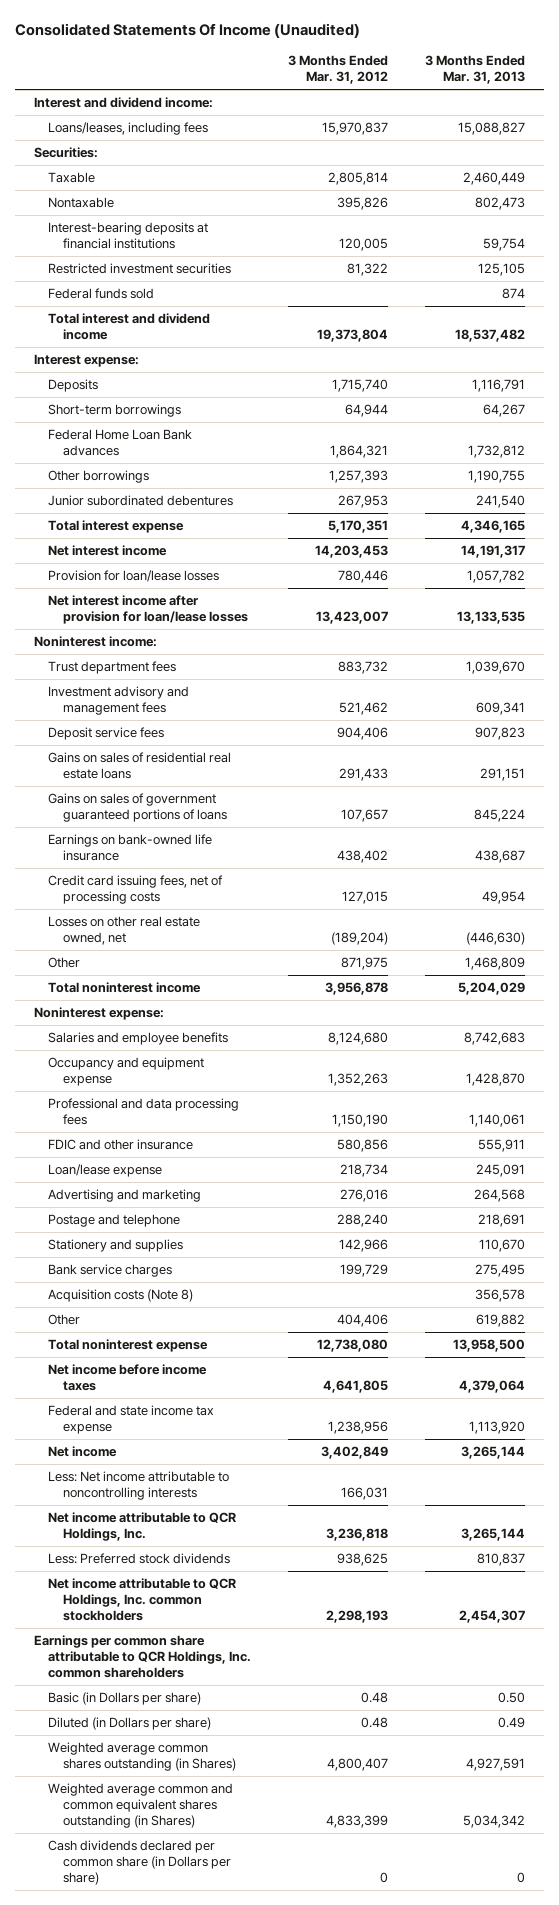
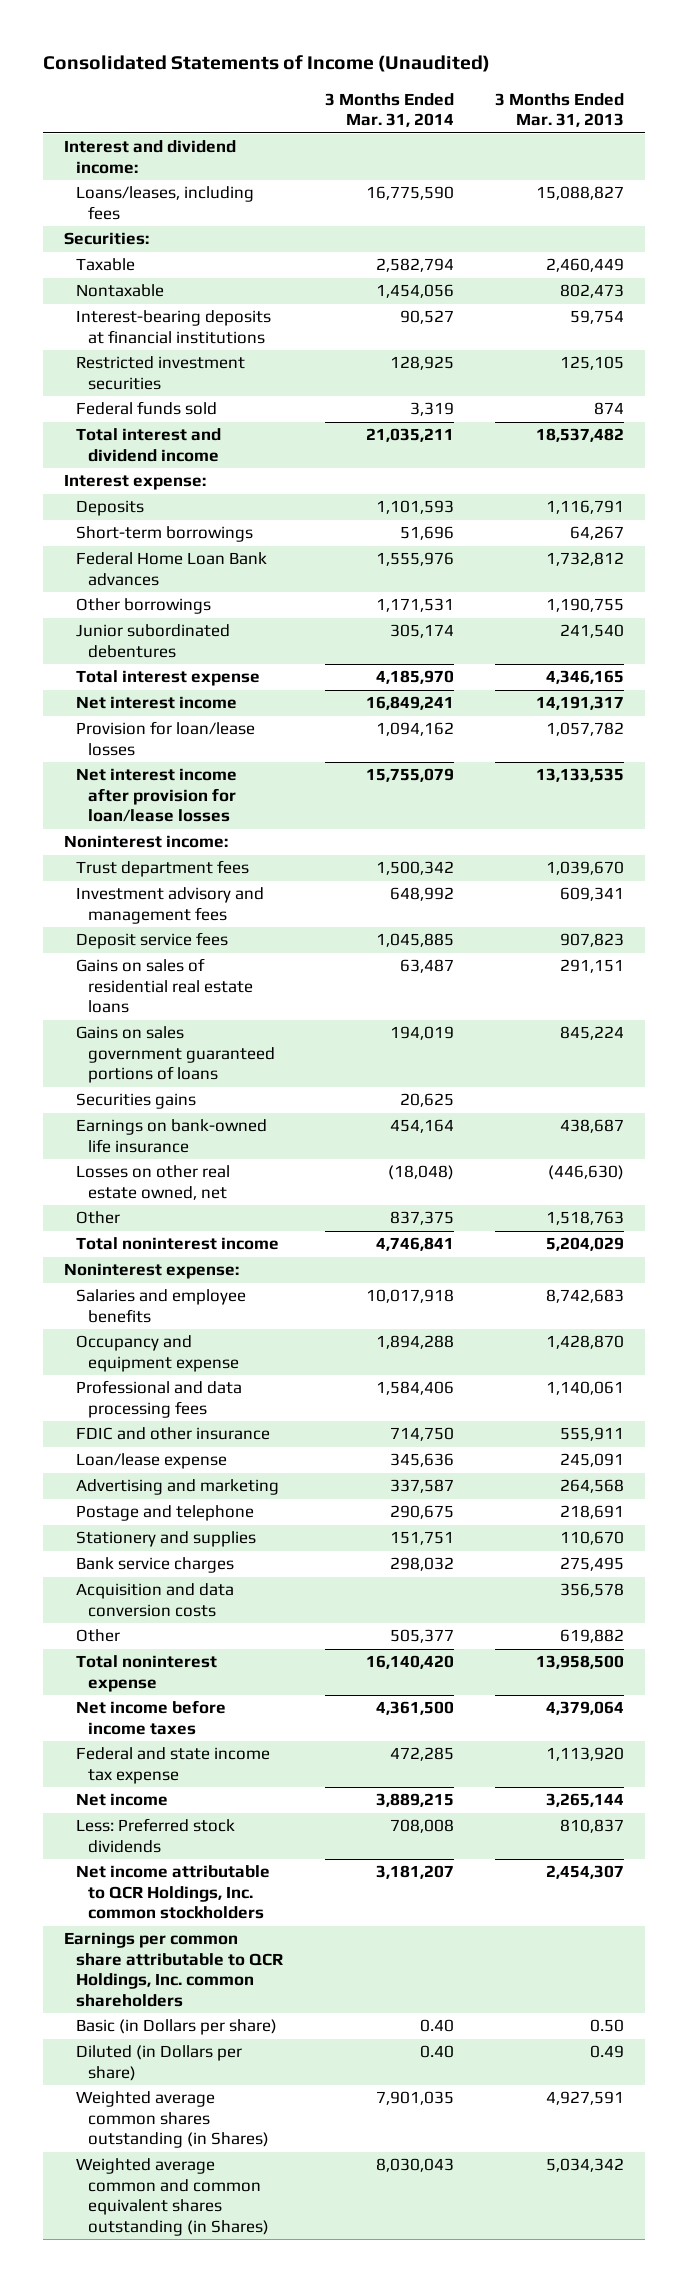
- Consolidated Statements Of Income (Unaudited)
+ Consolidated Statements of Income (Unaudited)
- | 3 Months Ended Mar. 31, 2012 | 3 Months Ended Mar. 31, 2013
+ | 3 Months Ended Mar. 31, 2014 | 3 Months Ended Mar. 31, 2013
- Gains on sales of government guaranteed portions of loans | 107,657 | 845,224
+ Gains on sales government guaranteed portions of loans | 194,019 | 845,224
+ Securities gains | 20,625 |
- Credit card issuing fees, net of processing costs | 127,015 | 49,954
- Other | 871,975 | 1,468,809
+ Other | 837,375 | 1,518,763
- Acquisition costs (Note 8) | | 356,578
+ Acquisition and data conversion costs | | 356,578
- Less: Net income attributable to noncontrolling interests | 166,031 |
- Net income attributable to QCR Holdings, Inc. | 3,236,818 | 3,265,144
- Cash dividends declared per common share (in Dollars per share) | 0 | 0

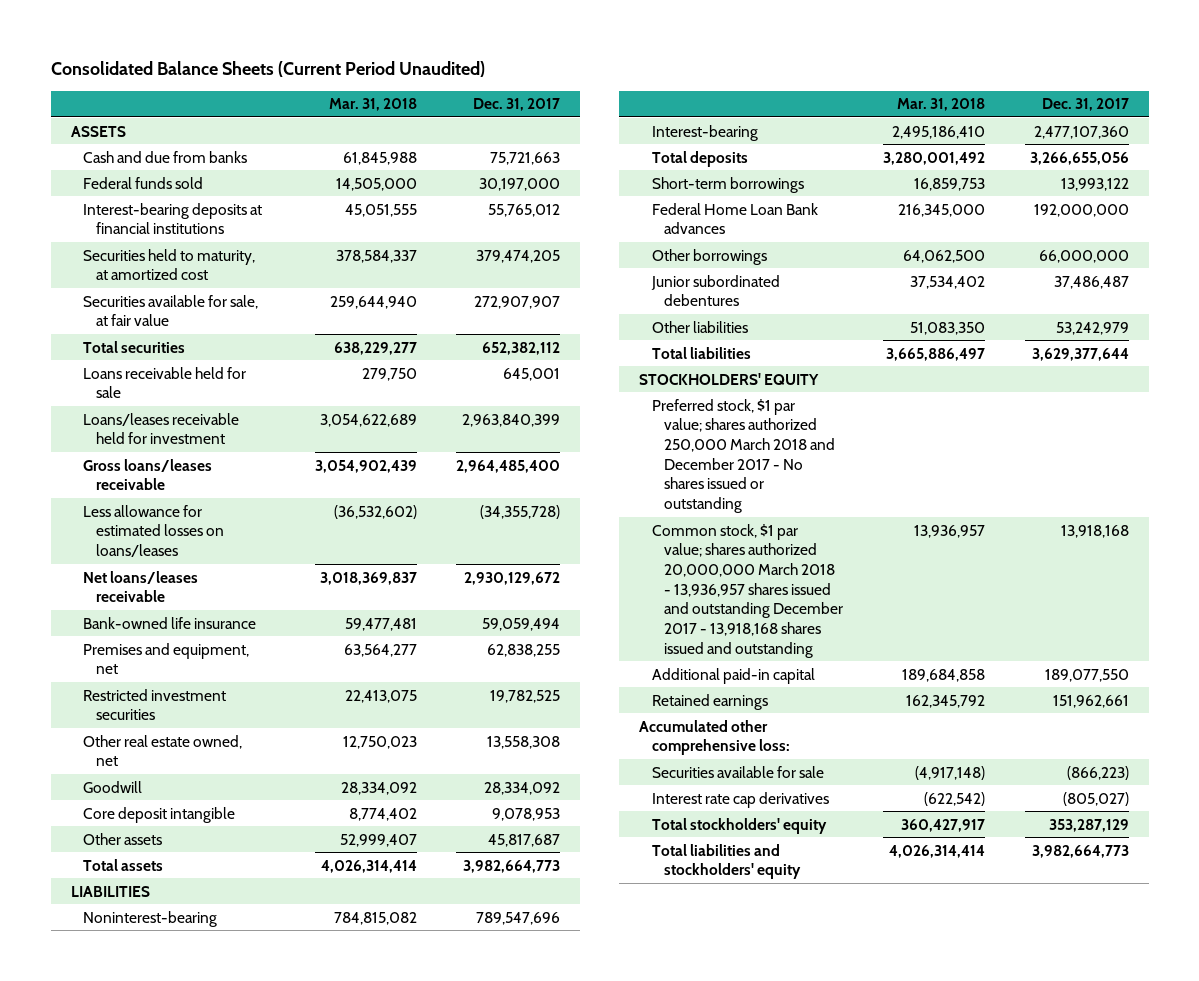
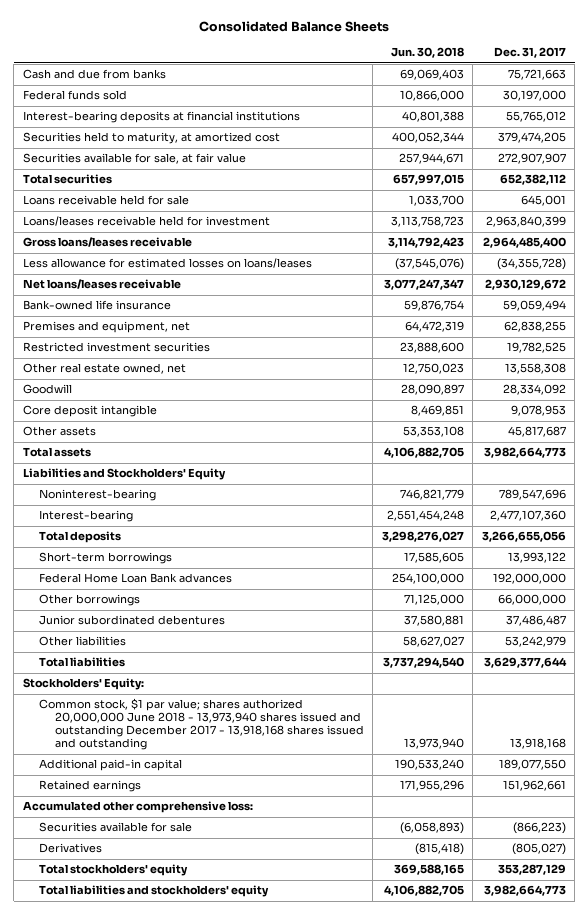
- Consolidated Balance Sheets (Current Period Unaudited)
+ Consolidated Balance Sheets
- | Mar. 31, 2018 | Dec. 31, 2017
+ | Jun. 30, 2018 | Dec. 31, 2017
- ASSETS
- LIABILITIES
+ Liabilities and Stockholders' Equity
- STOCKHOLDERS' EQUITY
- Preferred stock, $1 par value; shares authorized 250,000 March 2018 and December 2017 - No shares issued or outstanding
- Common stock, $1 par value; shares authorized 20,000,000 March 2018 - 13,936,957 shares issued and outstanding December 2017 - 13,918,168 shares issued and outstanding | 13,936,957 | 13,918,168
+ Stockholders' Equity:
+ Common stock, $1 par value; shares authorized 20,000,000 June 2018 - 13,973,940 shares issued and outstanding December 2017 - 13,918,168 shares issued and outstanding | 13,973,940 | 13,918,168
- Interest rate cap derivatives | (622,542) | (805,027)
+ Derivatives | (815,418) | (805,027)

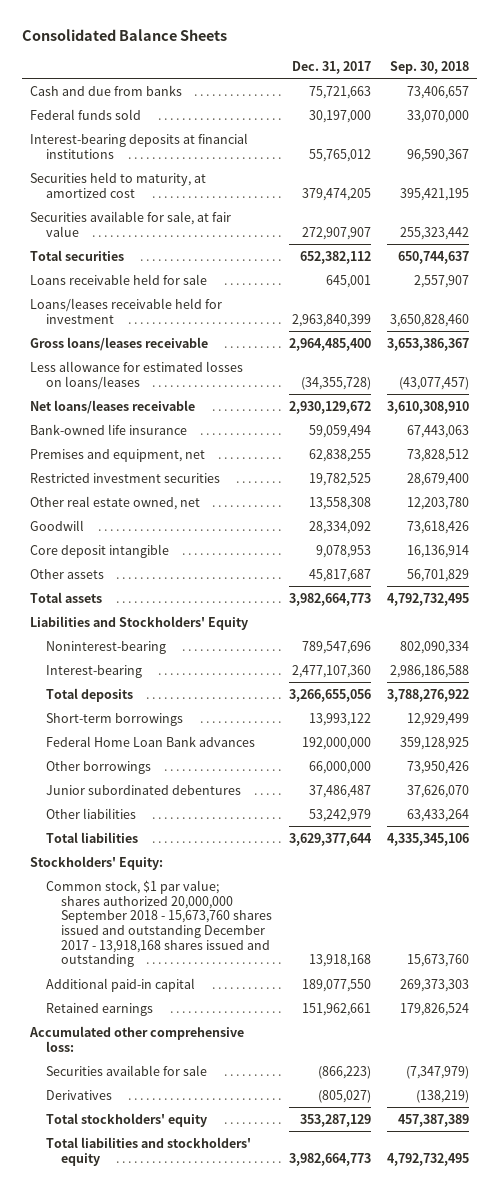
- | Jun. 30, 2018 | Dec. 31, 2017
+ | Dec. 31, 2017 | Sep. 30, 2018
- Common stock, $1 par value; shares authorized 20,000,000 June 2018 - 13,973,940 shares issued and outstanding December 2017 - 13,918,168 shares issued and outstanding | 13,973,940 | 13,918,168
+ Common stock, $1 par value; shares authorized 20,000,000 September 2018 - 15,673,760 shares issued and outstanding December 2017 - 13,918,168 shares issued and outstanding | 13,918,168 | 15,673,760

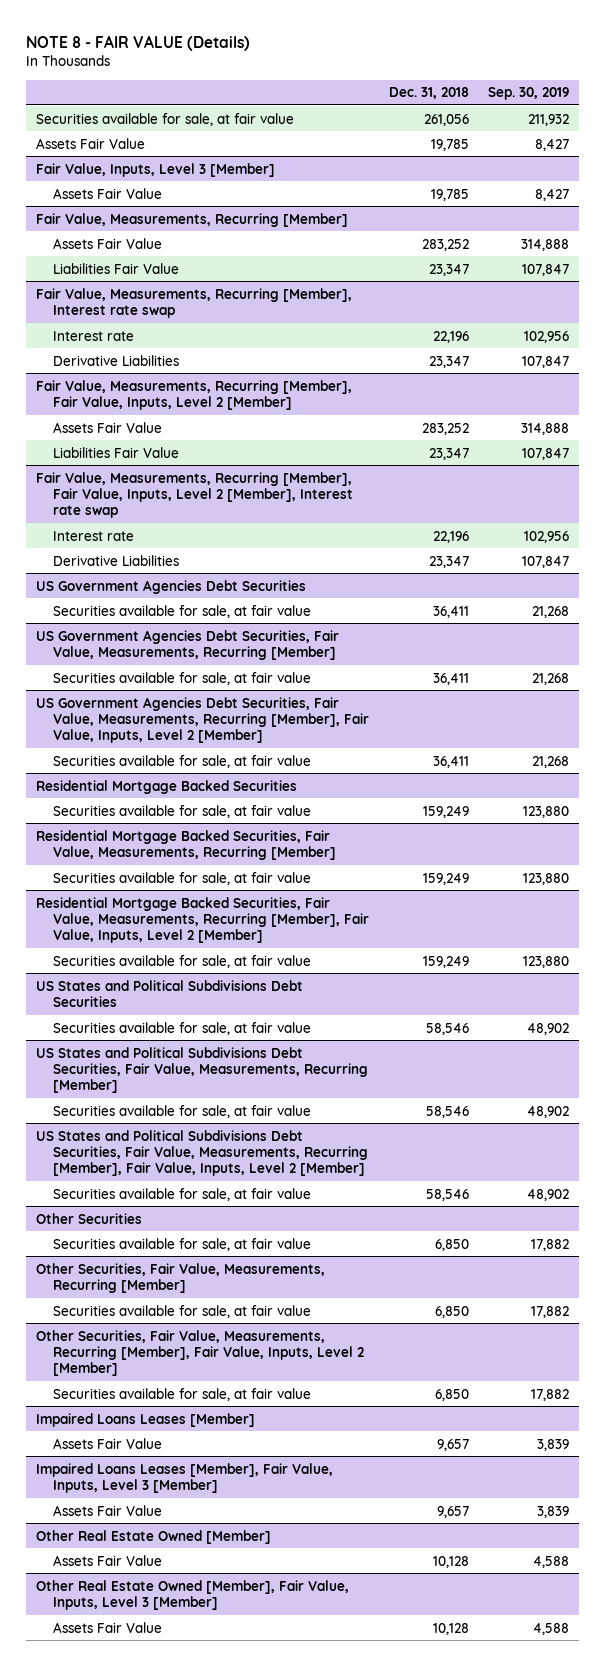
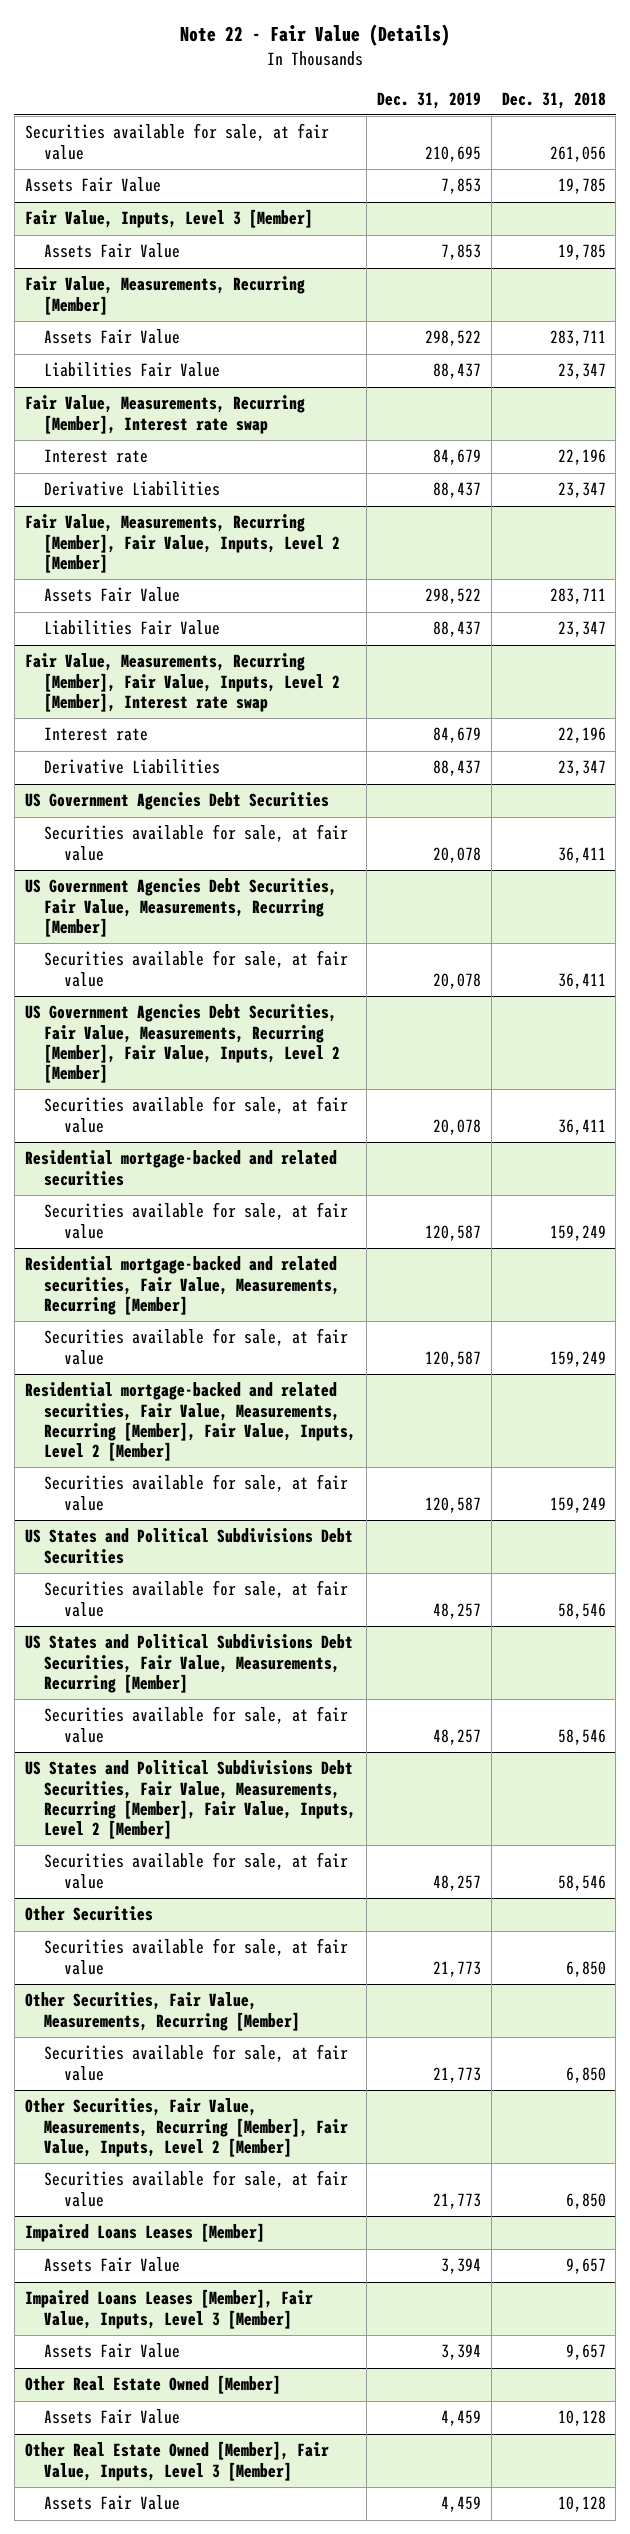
- NOTE 8 - FAIR VALUE (Details)
+ Note 22 - Fair Value (Details)
- | Dec. 31, 2018 | Sep. 30, 2019
+ | Dec. 31, 2019 | Dec. 31, 2018
@ Fair Value, Measurements, Recurring [Member]
- Assets Fair Value | 283,252 | 314,888
+ Assets Fair Value | 298,522 | 283,711
@ Fair Value, Measurements, Recurring [Member], Fair Value, Inputs, Level 2 [Member]
- Assets Fair Value | 283,252 | 314,888
+ Assets Fair Value | 298,522 | 283,711
- Residential Mortgage Backed Securities
+ Residential mortgage-backed and related securities
- Residential Mortgage Backed Securities, Fair Value, Measurements, Recurring [Member]
+ Residential mortgage-backed and related securities, Fair Value, Measurements, Recurring [Member]
- Residential Mortgage Backed Securities, Fair Value, Measurements, Recurring [Member], Fair Value, Inputs, Level 2 [Member]
+ Residential mortgage-backed and related securities, Fair Value, Measurements, Recurring [Member], Fair Value, Inputs, Level 2 [Member]

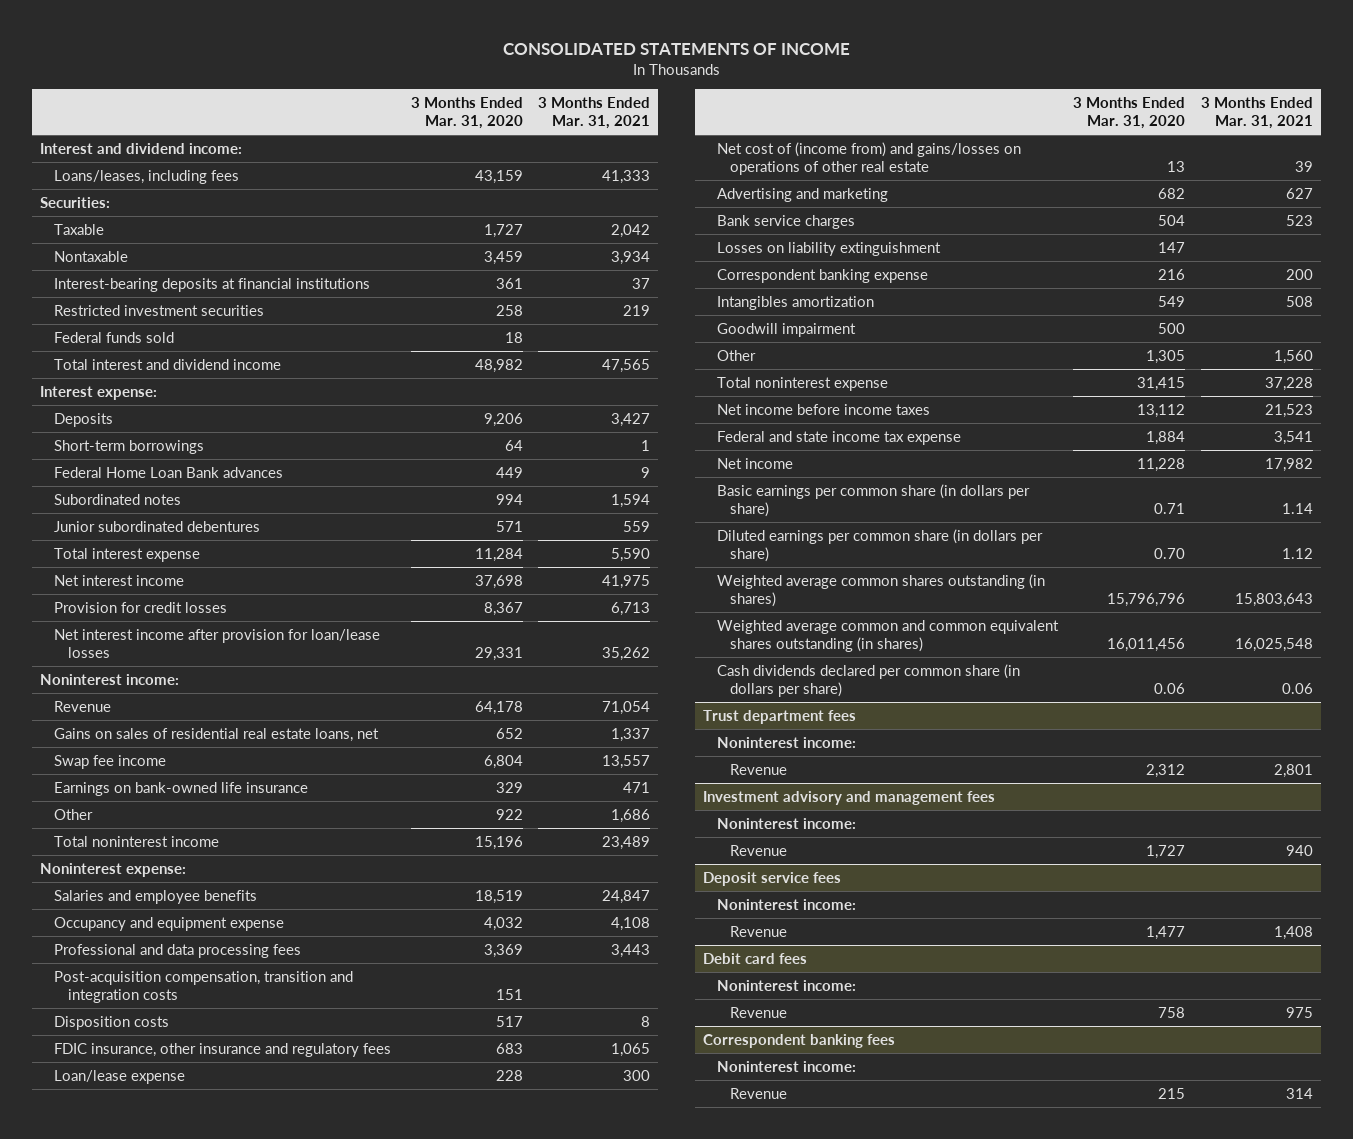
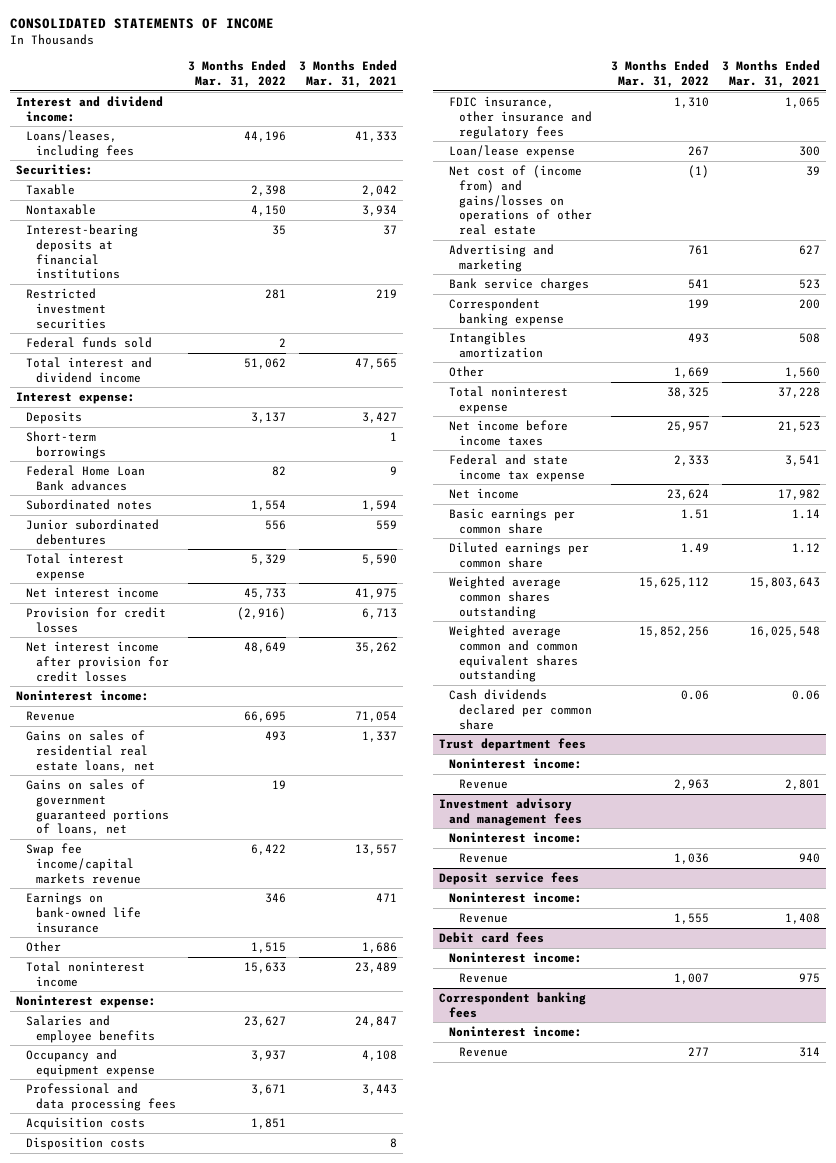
- | 3 Months Ended Mar. 31, 2020 | 3 Months Ended Mar. 31, 2021
+ | 3 Months Ended Mar. 31, 2022 | 3 Months Ended Mar. 31, 2021
- Net interest income after provision for loan/lease losses | 29,331 | 35,262
+ Net interest income after provision for credit losses | 48,649 | 35,262
- Swap fee income | 6,804 | 13,557
+ Gains on sales of government guaranteed portions of loans, net | 19 |
+ Swap fee income/capital markets revenue | 6,422 | 13,557
- Post-acquisition compensation, transition and integration costs | 151 |
+ Acquisition costs | 1,851 |
- Losses on liability extinguishment | 147 |
- Goodwill impairment | 500 |
- Basic earnings per common share (in dollars per share) | 0.71 | 1.14
- Diluted earnings per common share (in dollars per share) | 0.70 | 1.12
- Weighted average common shares outstanding (in shares) | 15,796,796 | 15,803,643
- Weighted average common and common equivalent shares outstanding (in shares) | 16,011,456 | 16,025,548
- Cash dividends declared per common share (in dollars per share) | 0.06 | 0.06
+ Basic earnings per common share | 1.51 | 1.14
+ Diluted earnings per common share | 1.49 | 1.12
+ Weighted average common shares outstanding | 15,625,112 | 15,803,643
+ Weighted average common and common equivalent shares outstanding | 15,852,256 | 16,025,548
+ Cash dividends declared per common share | 0.06 | 0.06

